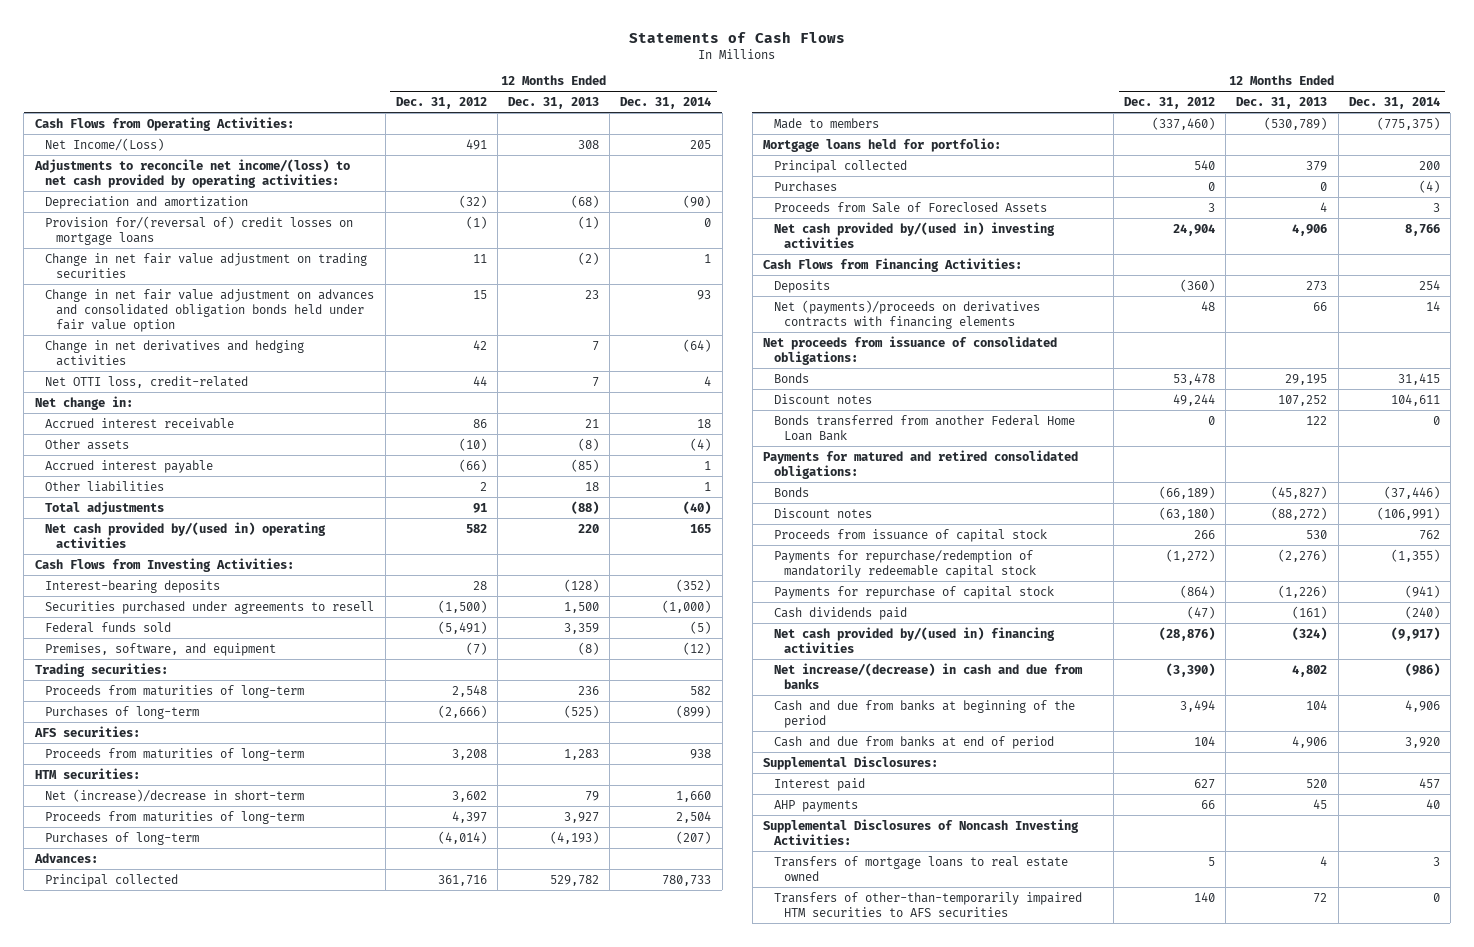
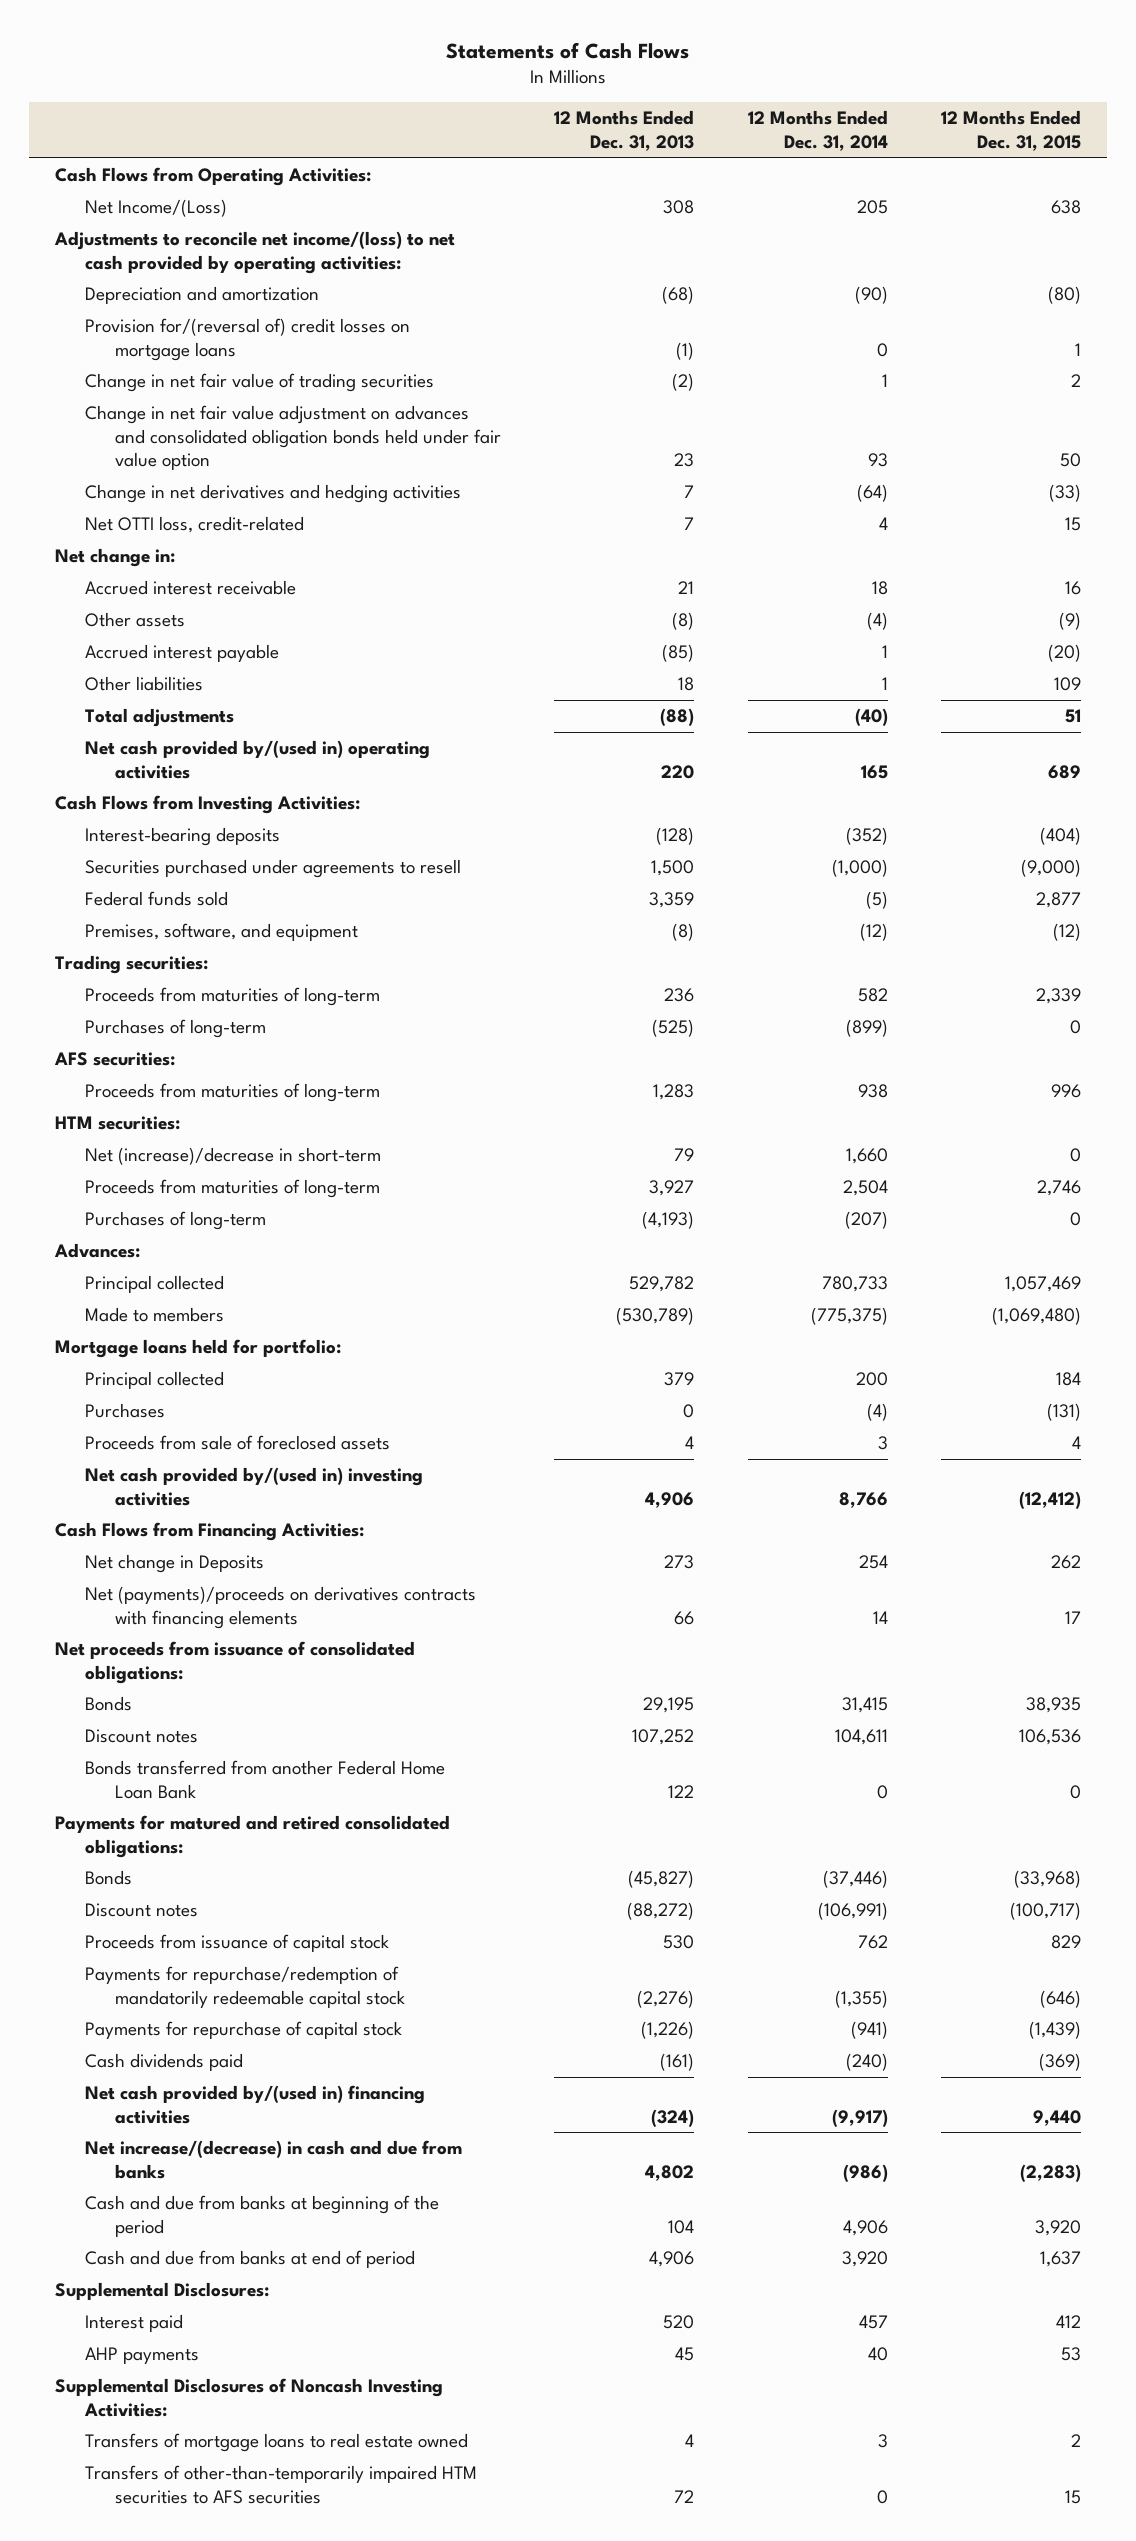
- | 12 Months Ended Dec. 31, 2012 | 12 Months Ended Dec. 31, 2013 | 12 Months Ended Dec. 31, 2014
+ | 12 Months Ended Dec. 31, 2013 | 12 Months Ended Dec. 31, 2014 | 12 Months Ended Dec. 31, 2015
- Change in net fair value adjustment on trading securities | 11 | (2) | 1
+ Change in net fair value of trading securities | (2) | 1 | 2
- Proceeds from Sale of Foreclosed Assets | 3 | 4 | 3
+ Proceeds from sale of foreclosed assets | 4 | 3 | 4
- Deposits | (360) | 273 | 254
+ Net change in Deposits | 273 | 254 | 262

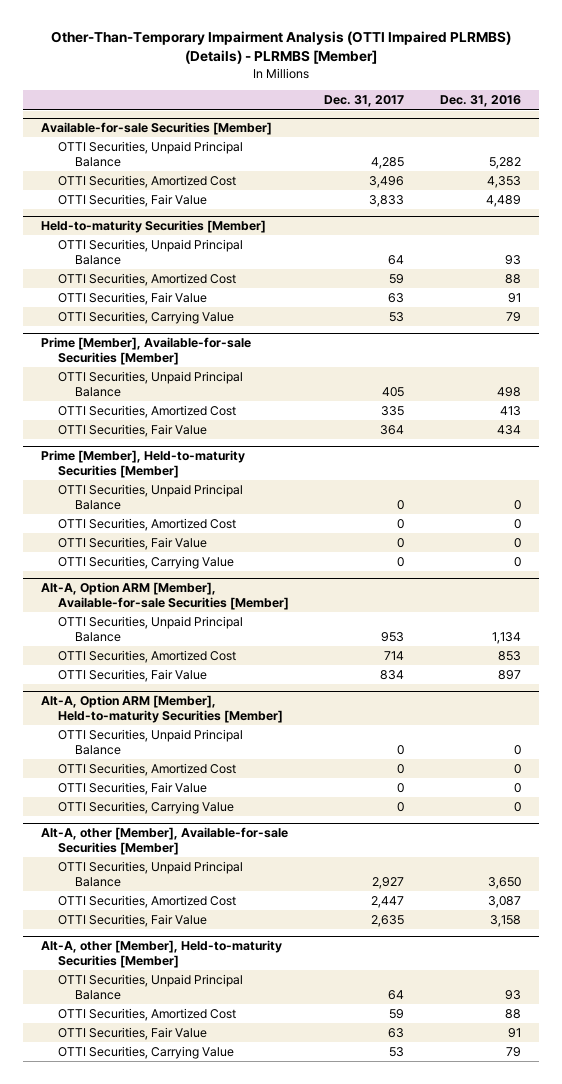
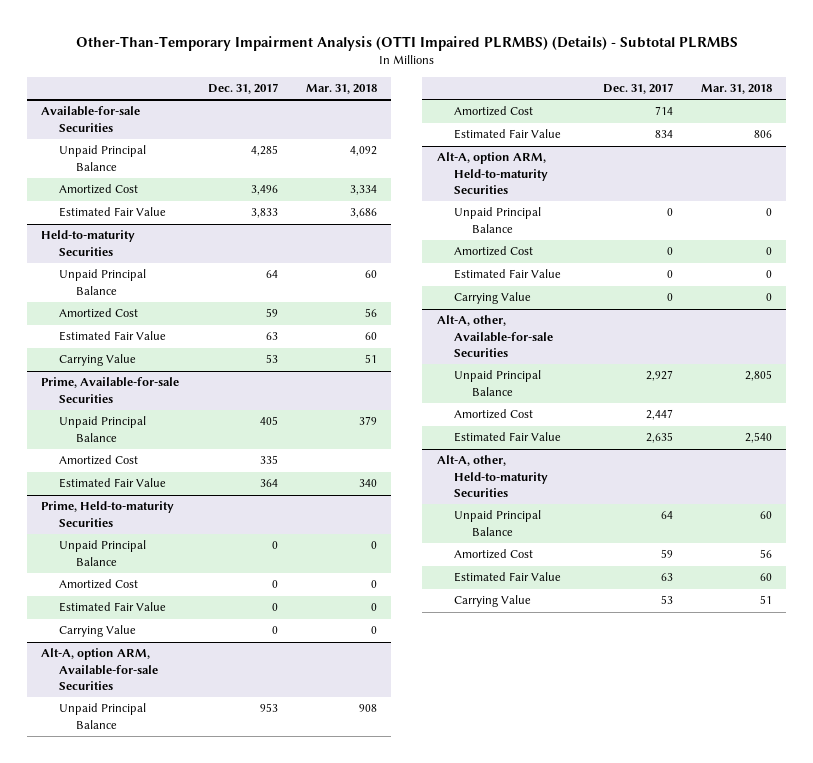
- Other-Than-Temporary Impairment Analysis (OTTI Impaired PLRMBS) (Details) - PLRMBS [Member]
+ Other-Than-Temporary Impairment Analysis (OTTI Impaired PLRMBS) (Details) - Subtotal PLRMBS
- | Dec. 31, 2017 | Dec. 31, 2016
+ | Dec. 31, 2017 | Mar. 31, 2018
- Available-for-sale Securities [Member]
- OTTI Securities, Unpaid Principal Balance | 4,285 | 5,282
- OTTI Securities, Amortized Cost | 3,496 | 4,353
- OTTI Securities, Fair Value | 3,833 | 4,489
- Held-to-maturity Securities [Member]
- OTTI Securities, Unpaid Principal Balance | 64 | 93
- OTTI Securities, Amortized Cost | 59 | 88
- OTTI Securities, Fair Value | 63 | 91
- OTTI Securities, Carrying Value | 53 | 79
- Prime [Member], Available-for-sale Securities [Member]
- OTTI Securities, Unpaid Principal Balance | 405 | 498
- OTTI Securities, Amortized Cost | 335 | 413
- OTTI Securities, Fair Value | 364 | 434
- Prime [Member], Held-to-maturity Securities [Member]
- OTTI Securities, Unpaid Principal Balance | 0 | 0
- OTTI Securities, Amortized Cost | 0 | 0
- OTTI Securities, Fair Value | 0 | 0
- OTTI Securities, Carrying Value | 0 | 0
- Alt-A, Option ARM [Member], Available-for-sale Securities [Member]
- OTTI Securities, Unpaid Principal Balance | 953 | 1,134
- OTTI Securities, Amortized Cost | 714 | 853
- OTTI Securities, Fair Value | 834 | 897
- Alt-A, Option ARM [Member], Held-to-maturity Securities [Member]
- OTTI Securities, Unpaid Principal Balance | 0 | 0
- OTTI Securities, Amortized Cost | 0 | 0
- OTTI Securities, Fair Value | 0 | 0
- OTTI Securities, Carrying Value | 0 | 0
- Alt-A, other [Member], Available-for-sale Securities [Member]
- OTTI Securities, Unpaid Principal Balance | 2,927 | 3,650
- OTTI Securities, Amortized Cost | 2,447 | 3,087
- OTTI Securities, Fair Value | 2,635 | 3,158
- Alt-A, other [Member], Held-to-maturity Securities [Member]
- OTTI Securities, Unpaid Principal Balance | 64 | 93
- OTTI Securities, Amortized Cost | 59 | 88
- OTTI Securities, Fair Value | 63 | 91
- OTTI Securities, Carrying Value | 53 | 79
+ Available-for-sale Securities
+ Unpaid Principal Balance | 4,285 | 4,092
+ Amortized Cost | 3,496 | 3,334
+ Estimated Fair Value | 3,833 | 3,686
+ Held-to-maturity Securities
+ Unpaid Principal Balance | 64 | 60
+ Amortized Cost | 59 | 56
+ Estimated Fair Value | 63 | 60
+ Carrying Value | 53 | 51
+ Prime, Available-for-sale Securities
+ Unpaid Principal Balance | 405 | 379
+ Amortized Cost | 335 |
+ Estimated Fair Value | 364 | 340
+ Prime, Held-to-maturity Securities
+ Unpaid Principal Balance | 0 | 0
+ Amortized Cost | 0 | 0
+ Estimated Fair Value | 0 | 0
+ Carrying Value | 0 | 0
+ Alt-A, option ARM, Available-for-sale Securities
+ Unpaid Principal Balance | 953 | 908
+ Amortized Cost | 714 |
+ Estimated Fair Value | 834 | 806
+ Alt-A, option ARM, Held-to-maturity Securities
+ Unpaid Principal Balance | 0 | 0
+ Amortized Cost | 0 | 0
+ Estimated Fair Value | 0 | 0
+ Carrying Value | 0 | 0
+ Alt-A, other, Available-for-sale Securities
+ Unpaid Principal Balance | 2,927 | 2,805
+ Amortized Cost | 2,447 |
+ Estimated Fair Value | 2,635 | 2,540
+ Alt-A, other, Held-to-maturity Securities
+ Unpaid Principal Balance | 64 | 60
+ Amortized Cost | 59 | 56
+ Estimated Fair Value | 63 | 60
+ Carrying Value | 53 | 51

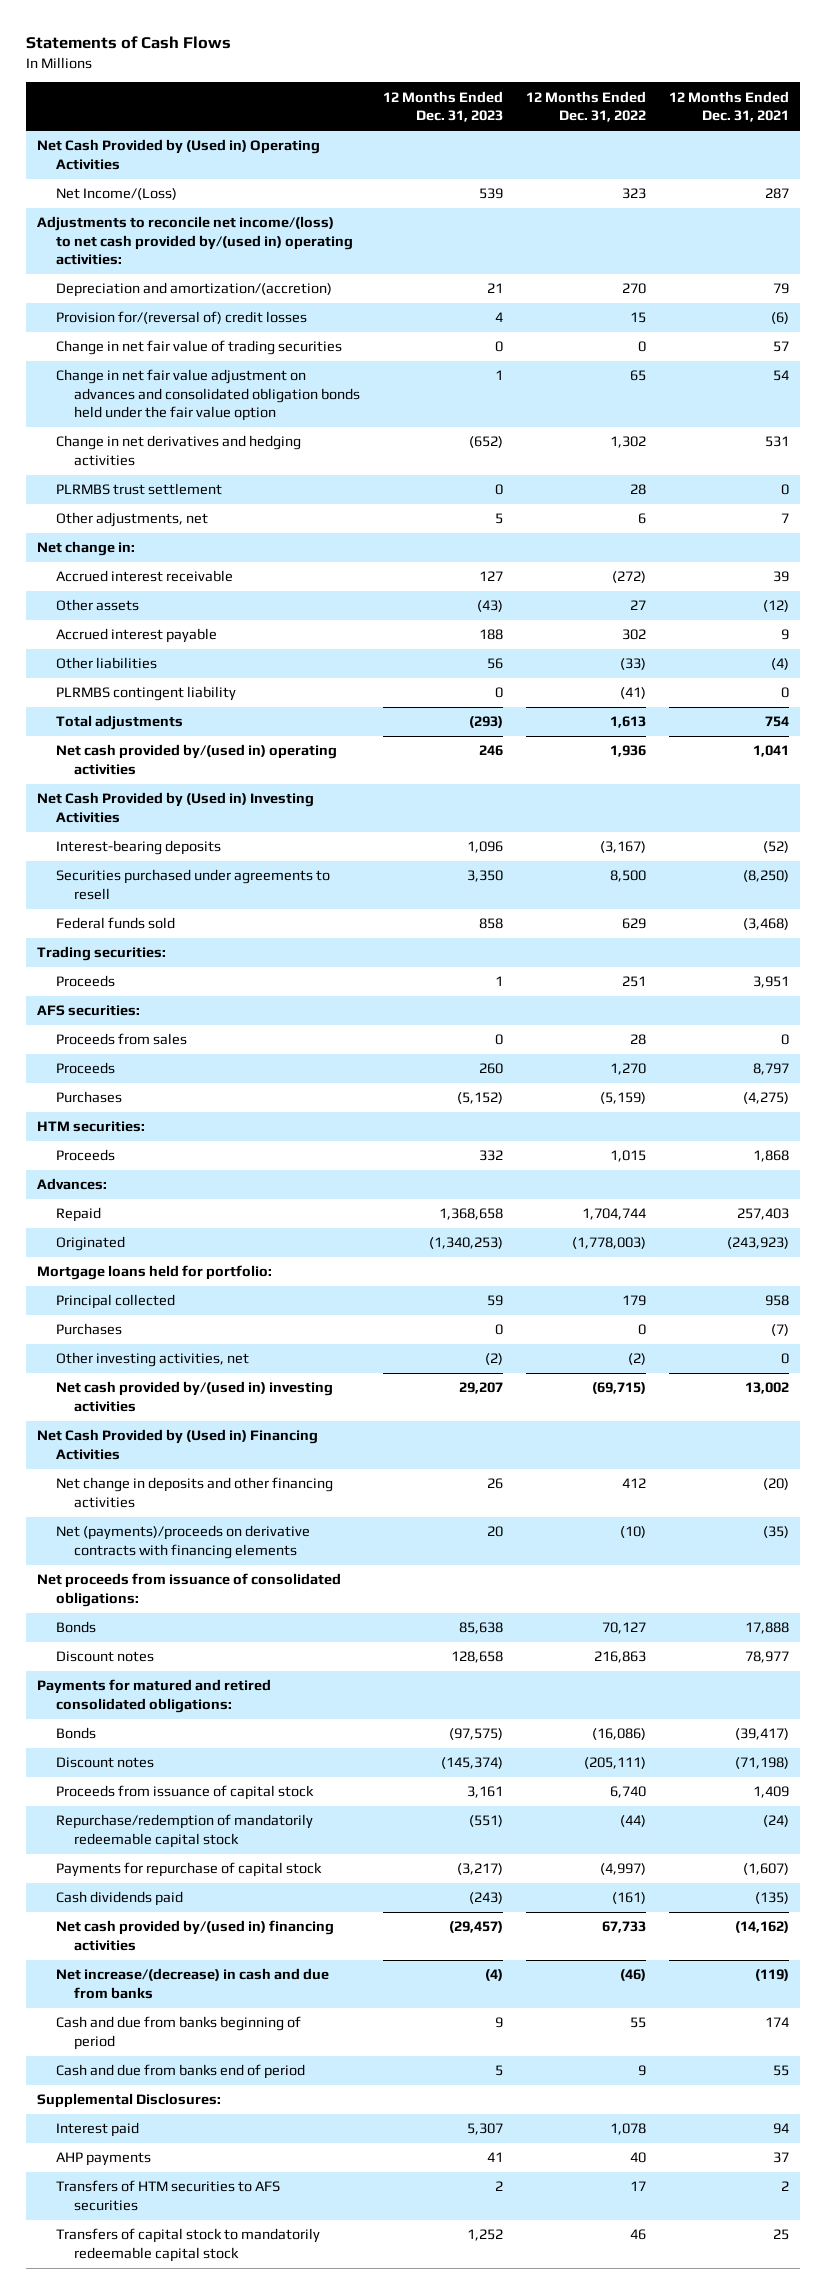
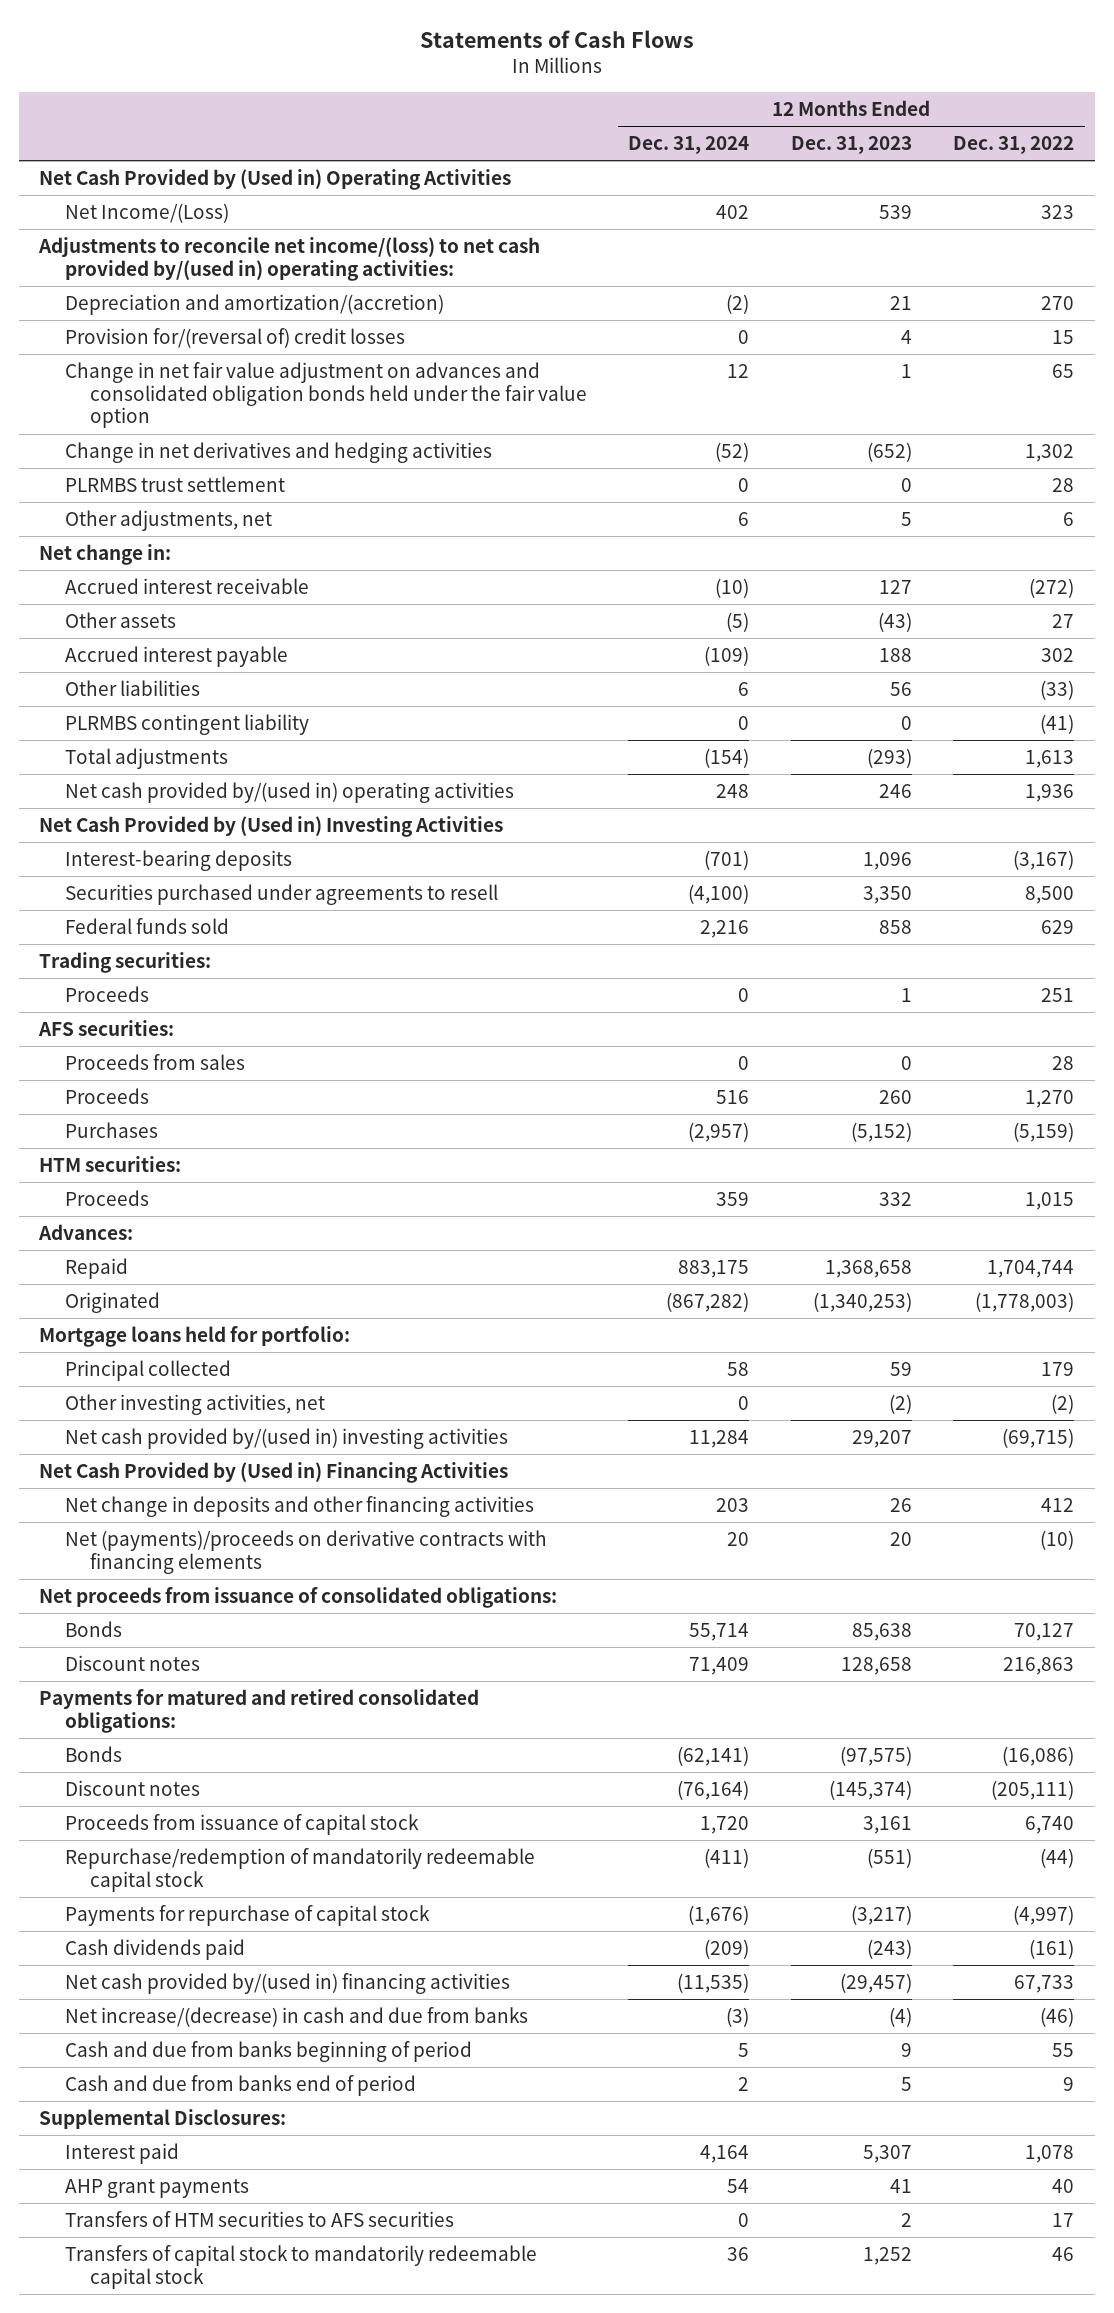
- | 12 Months Ended Dec. 31, 2023 | 12 Months Ended Dec. 31, 2022 | 12 Months Ended Dec. 31, 2021
+ | 12 Months Ended Dec. 31, 2024 | 12 Months Ended Dec. 31, 2023 | 12 Months Ended Dec. 31, 2022
- Change in net fair value of trading securities | 0 | 0 | 57
- Purchases | 0 | 0 | (7)
- AHP payments | 41 | 40 | 37
+ AHP grant payments | 54 | 41 | 40

